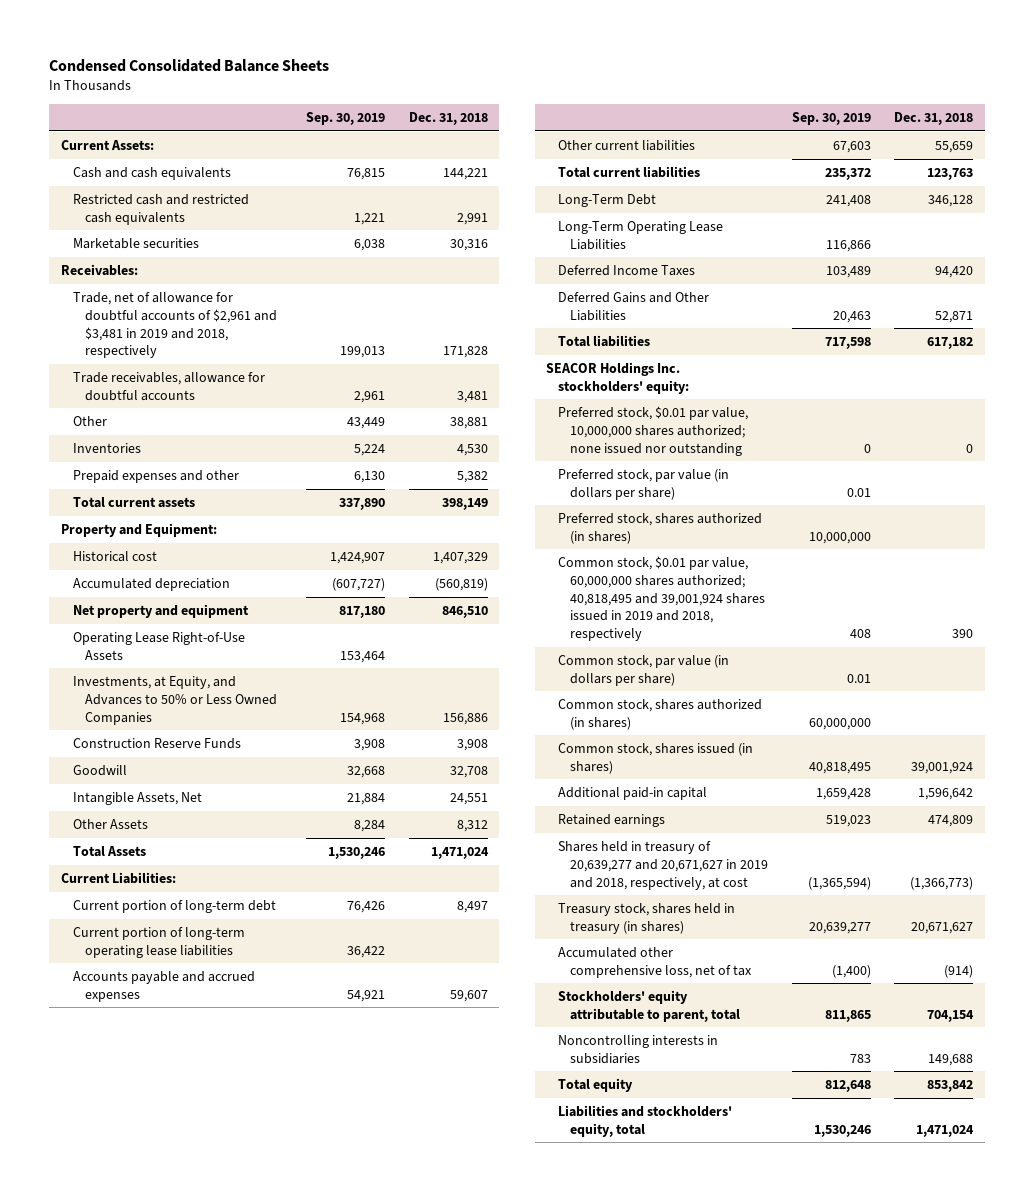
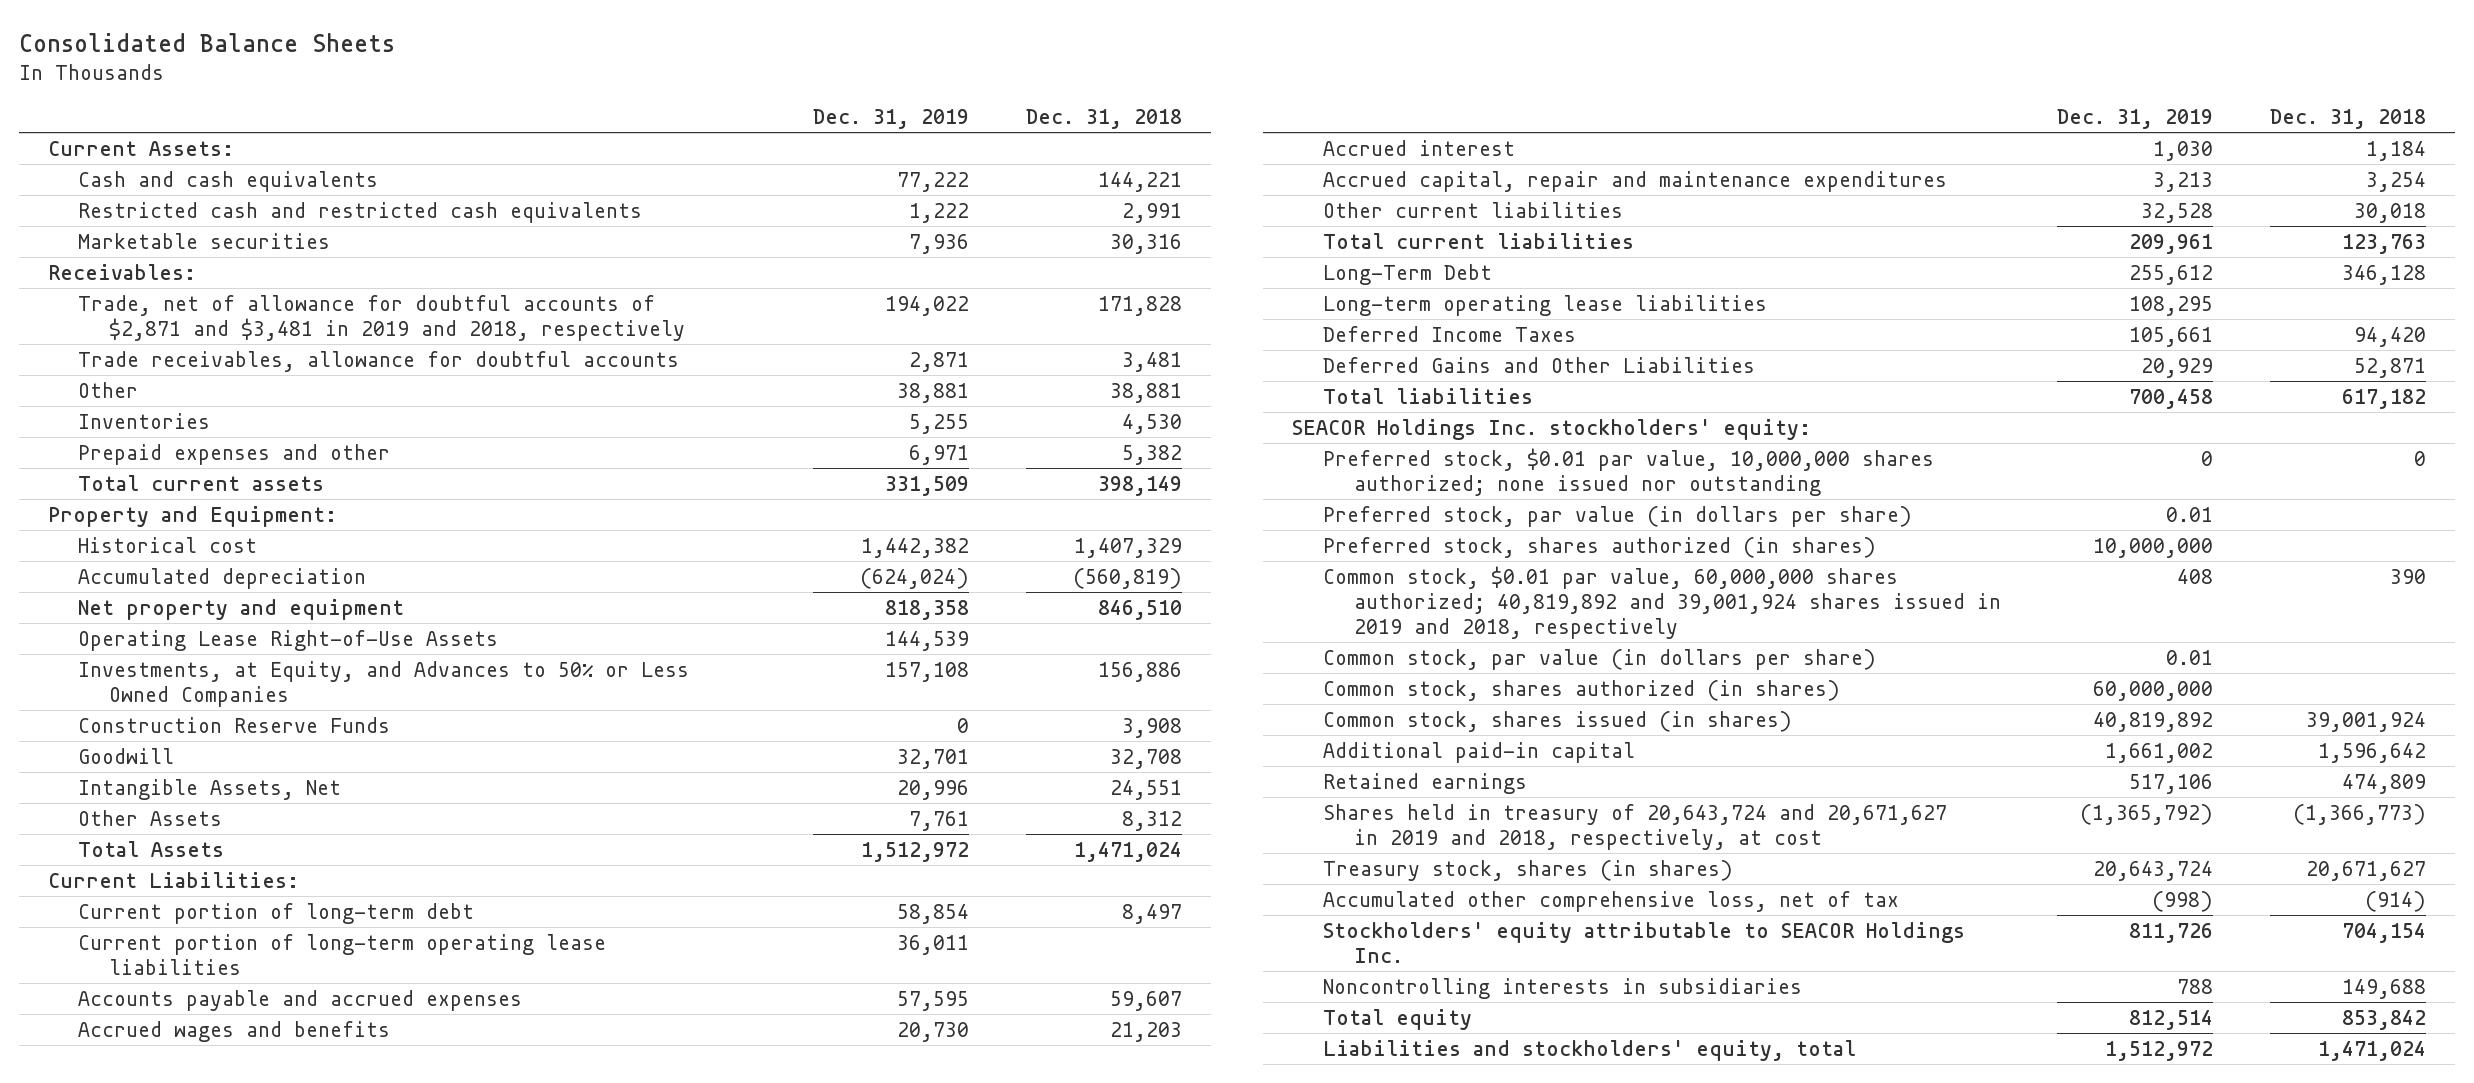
- Condensed Consolidated Balance Sheets
+ Consolidated Balance Sheets
- | Sep. 30, 2019 | Dec. 31, 2018
+ | Dec. 31, 2019 | Dec. 31, 2018
- Trade, net of allowance for doubtful accounts of $2,961 and $3,481 in 2019 and 2018, respectively | 199,013 | 171,828
+ Trade, net of allowance for doubtful accounts of $2,871 and $3,481 in 2019 and 2018, respectively | 194,022 | 171,828
- Other current liabilities | 67,603 | 55,659
+ Accrued wages and benefits | 20,730 | 21,203
+ Accrued interest | 1,030 | 1,184
+ Accrued capital, repair and maintenance expenditures | 3,213 | 3,254
+ Other current liabilities | 32,528 | 30,018
- Long-Term Operating Lease Liabilities | 116,866 |
+ Long-term operating lease liabilities | 108,295 |
- Common stock, $0.01 par value, 60,000,000 shares authorized; 40,818,495 and 39,001,924 shares issued in 2019 and 2018, respectively | 408 | 390
+ Common stock, $0.01 par value, 60,000,000 shares authorized; 40,819,892 and 39,001,924 shares issued in 2019 and 2018, respectively | 408 | 390
- Shares held in treasury of 20,639,277 and 20,671,627 in 2019 and 2018, respectively, at cost | (1,365,594) | (1,366,773)
- Treasury stock, shares held in treasury (in shares) | 20,639,277 | 20,671,627
+ Shares held in treasury of 20,643,724 and 20,671,627 in 2019 and 2018, respectively, at cost | (1,365,792) | (1,366,773)
+ Treasury stock, shares (in shares) | 20,643,724 | 20,671,627
- Stockholders' equity attributable to parent, total | 811,865 | 704,154
+ Stockholders' equity attributable to SEACOR Holdings Inc. | 811,726 | 704,154

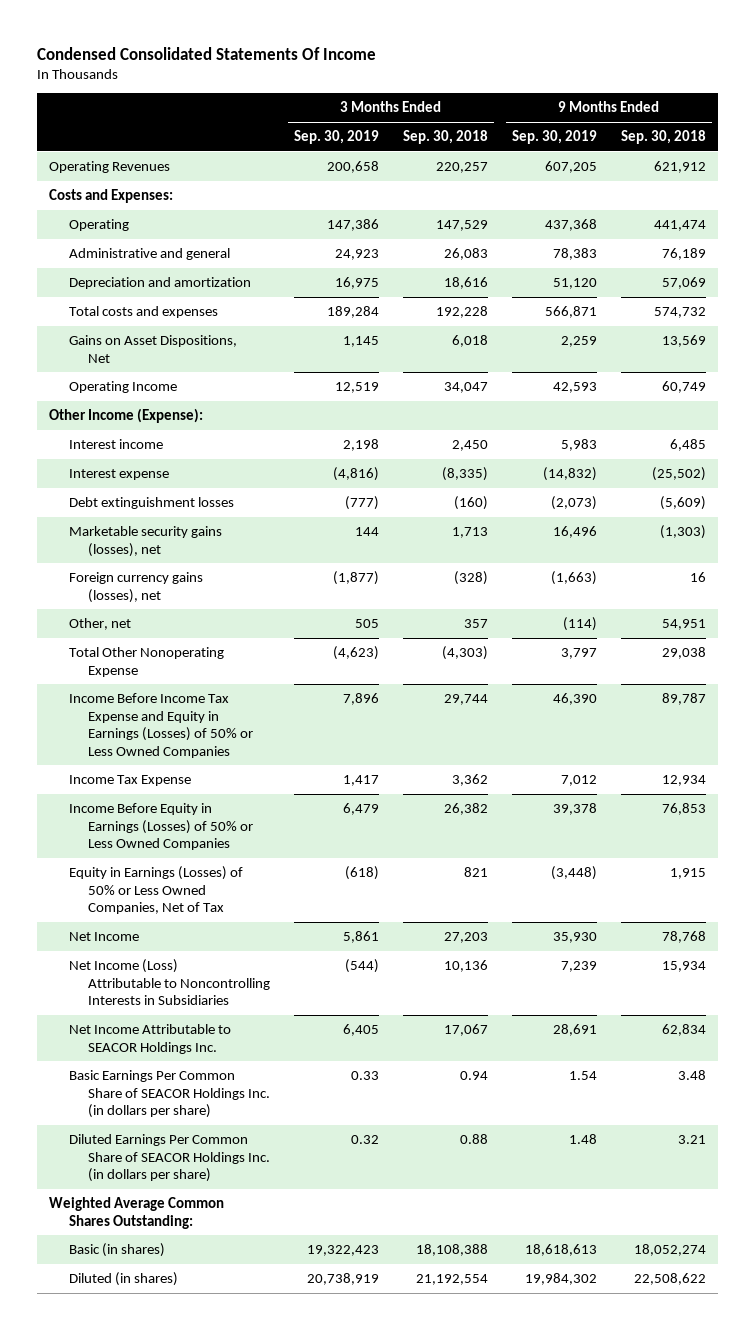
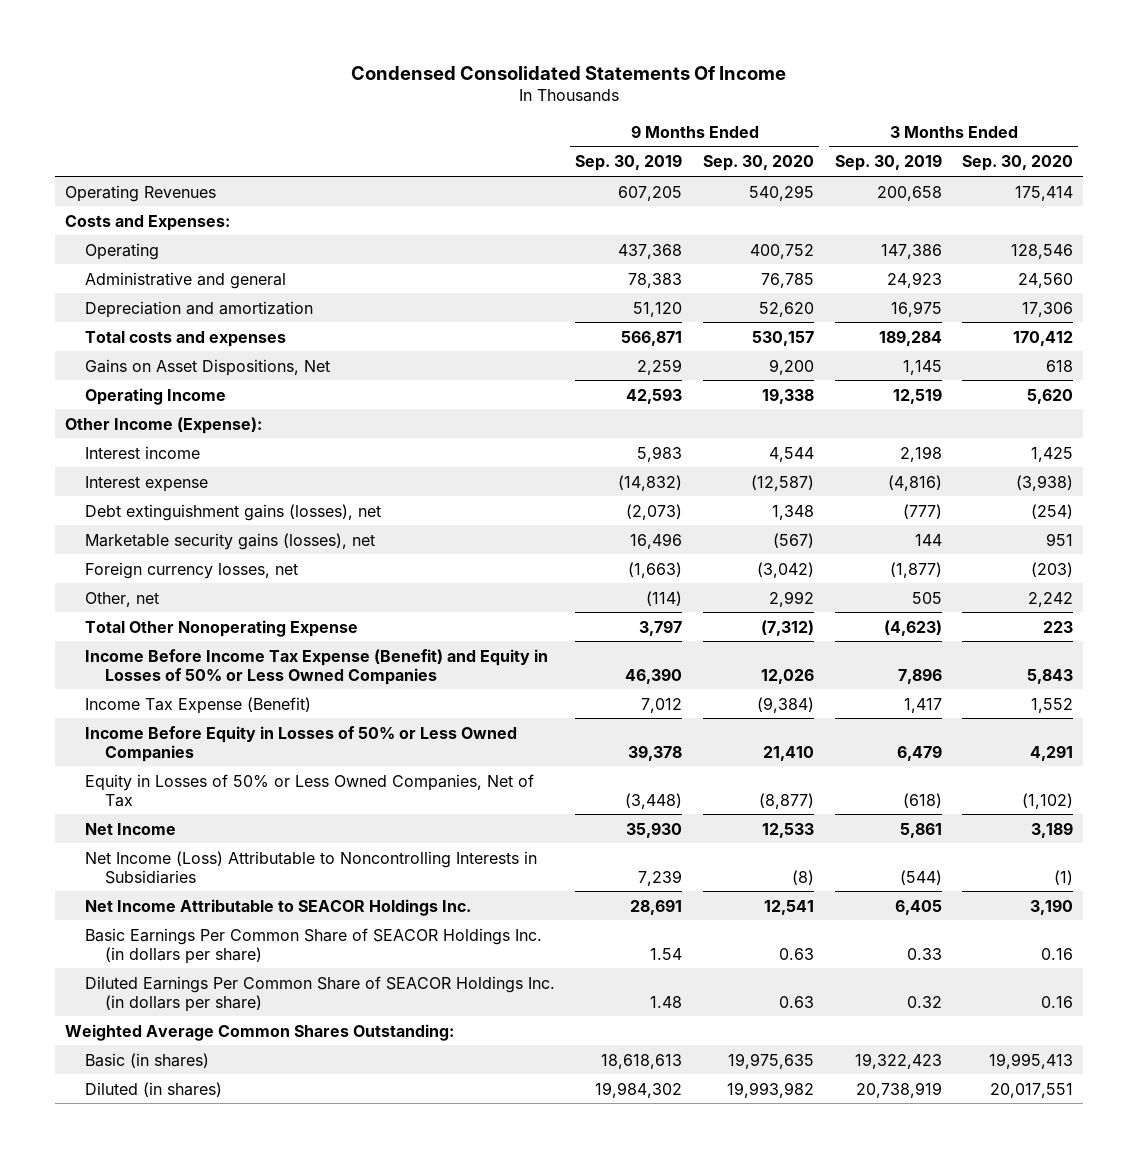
- | 3 Months Ended Sep. 30, 2019 | 3 Months Ended Sep. 30, 2018 | 9 Months Ended Sep. 30, 2019 | 9 Months Ended Sep. 30, 2018
+ | 9 Months Ended Sep. 30, 2019 | 9 Months Ended Sep. 30, 2020 | 3 Months Ended Sep. 30, 2019 | 3 Months Ended Sep. 30, 2020
- Debt extinguishment losses | (777) | (160) | (2,073) | (5,609)
+ Debt extinguishment gains (losses), net | (2,073) | 1,348 | (777) | (254)
- Foreign currency gains (losses), net | (1,877) | (328) | (1,663) | 16
+ Foreign currency losses, net | (1,663) | (3,042) | (1,877) | (203)
- Income Before Income Tax Expense and Equity in Earnings (Losses) of 50% or Less Owned Companies | 7,896 | 29,744 | 46,390 | 89,787
- Income Tax Expense | 1,417 | 3,362 | 7,012 | 12,934
- Income Before Equity in Earnings (Losses) of 50% or Less Owned Companies | 6,479 | 26,382 | 39,378 | 76,853
- Equity in Earnings (Losses) of 50% or Less Owned Companies, Net of Tax | (618) | 821 | (3,448) | 1,915
+ Income Before Income Tax Expense (Benefit) and Equity in Losses of 50% or Less Owned Companies | 46,390 | 12,026 | 7,896 | 5,843
+ Income Tax Expense (Benefit) | 7,012 | (9,384) | 1,417 | 1,552
+ Income Before Equity in Losses of 50% or Less Owned Companies | 39,378 | 21,410 | 6,479 | 4,291
+ Equity in Losses of 50% or Less Owned Companies, Net of Tax | (3,448) | (8,877) | (618) | (1,102)

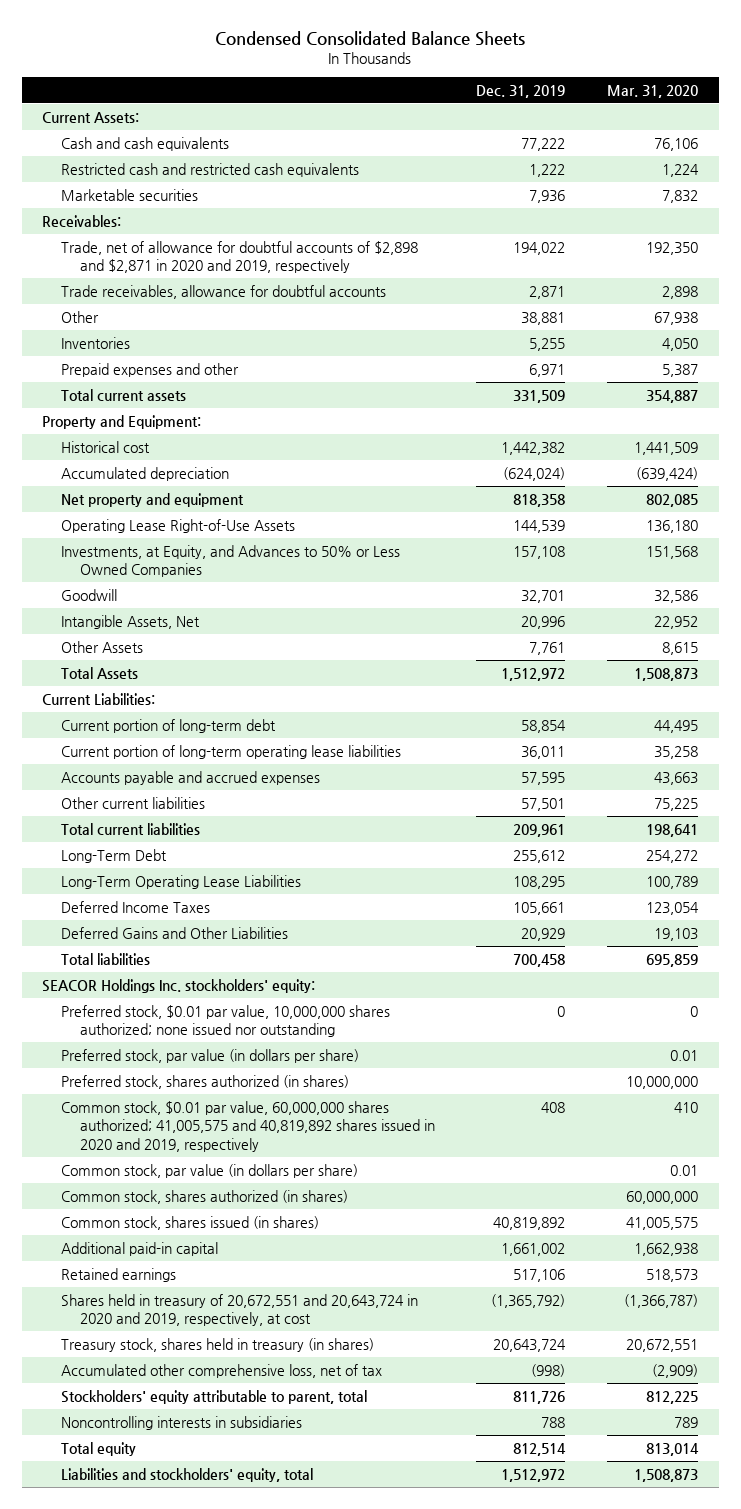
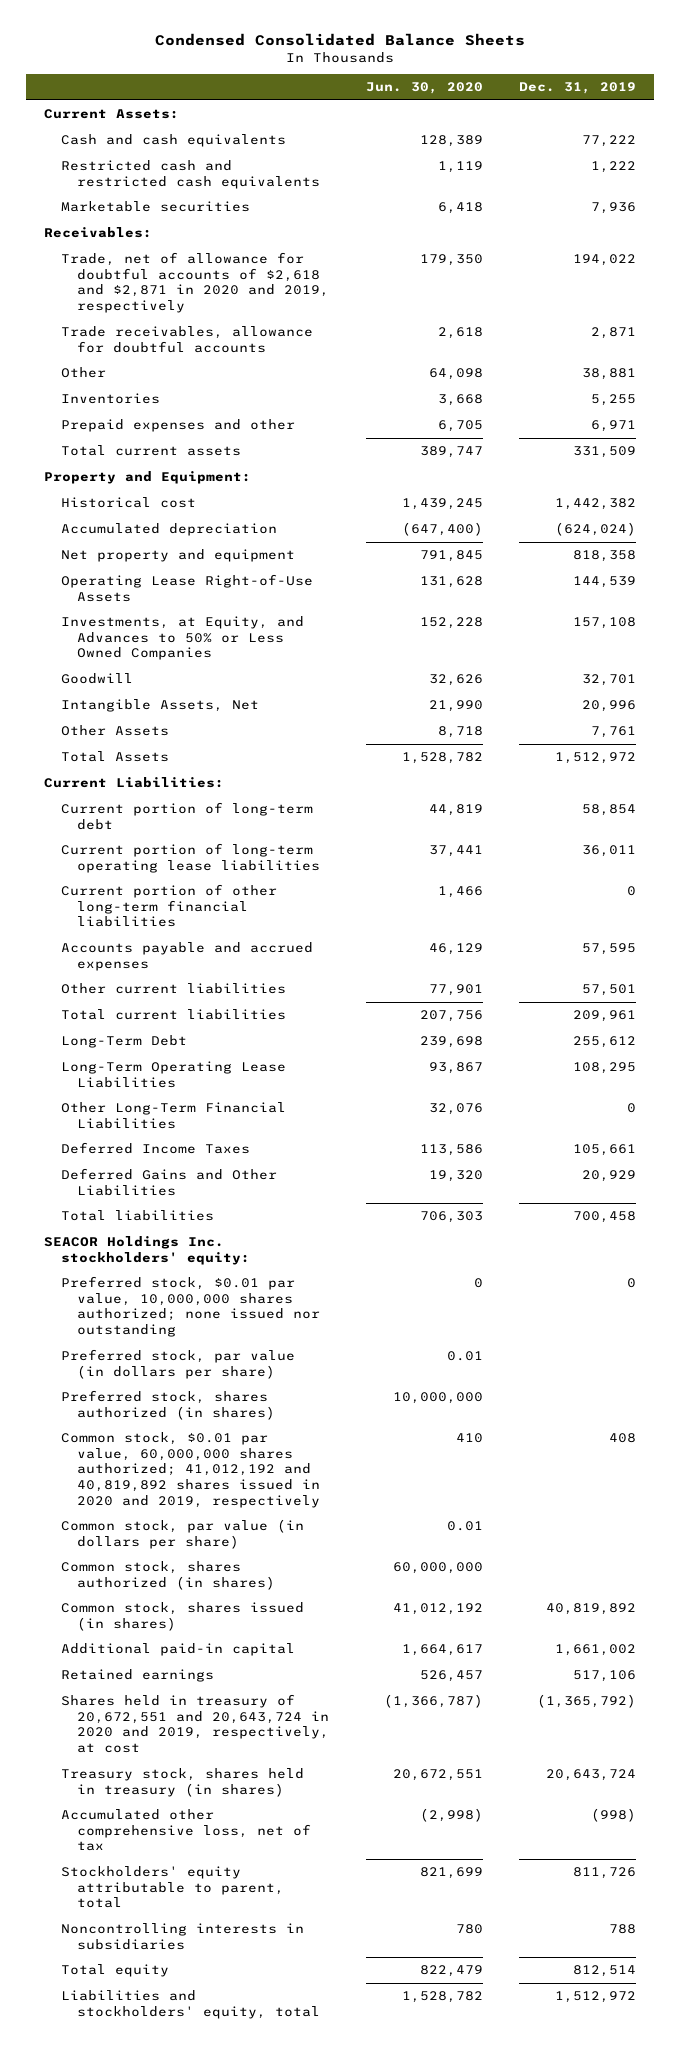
- | Dec. 31, 2019 | Mar. 31, 2020
+ | Jun. 30, 2020 | Dec. 31, 2019
- Trade, net of allowance for doubtful accounts of $2,898 and $2,871 in 2020 and 2019, respectively | 194,022 | 192,350
+ Trade, net of allowance for doubtful accounts of $2,618 and $2,871 in 2020 and 2019, respectively | 179,350 | 194,022
+ Current portion of other long-term financial liabilities | 1,466 | 0
+ Other Long-Term Financial Liabilities | 32,076 | 0
- Common stock, $0.01 par value, 60,000,000 shares authorized; 41,005,575 and 40,819,892 shares issued in 2020 and 2019, respectively | 408 | 410
+ Common stock, $0.01 par value, 60,000,000 shares authorized; 41,012,192 and 40,819,892 shares issued in 2020 and 2019, respectively | 410 | 408

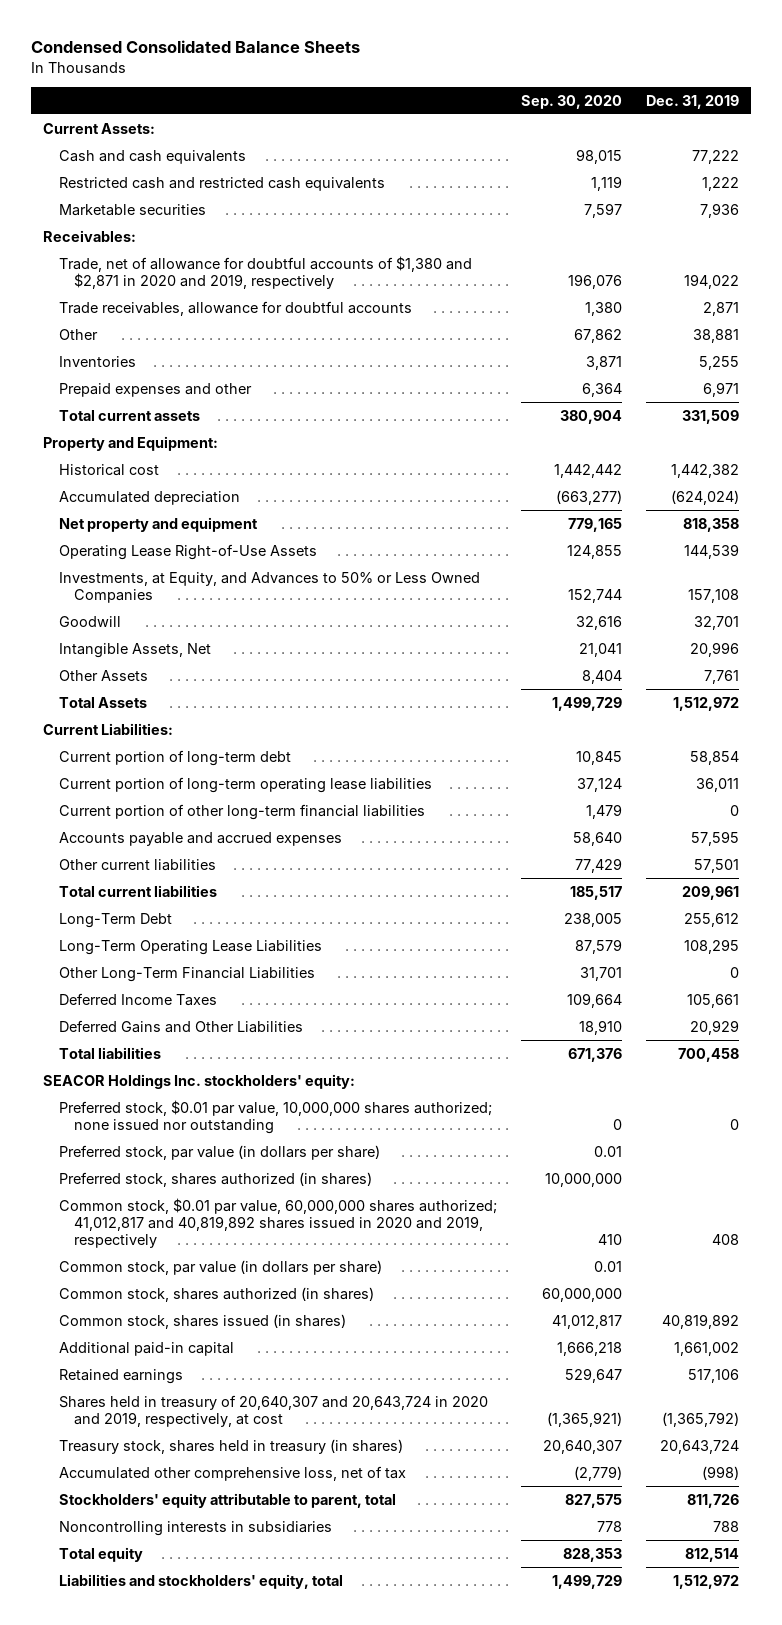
- | Jun. 30, 2020 | Dec. 31, 2019
+ | Sep. 30, 2020 | Dec. 31, 2019
- Trade, net of allowance for doubtful accounts of $2,618 and $2,871 in 2020 and 2019, respectively | 179,350 | 194,022
+ Trade, net of allowance for doubtful accounts of $1,380 and $2,871 in 2020 and 2019, respectively | 196,076 | 194,022
- Common stock, $0.01 par value, 60,000,000 shares authorized; 41,012,192 and 40,819,892 shares issued in 2020 and 2019, respectively | 410 | 408
+ Common stock, $0.01 par value, 60,000,000 shares authorized; 41,012,817 and 40,819,892 shares issued in 2020 and 2019, respectively | 410 | 408
- Shares held in treasury of 20,672,551 and 20,643,724 in 2020 and 2019, respectively, at cost | (1,366,787) | (1,365,792)
+ Shares held in treasury of 20,640,307 and 20,643,724 in 2020 and 2019, respectively, at cost | (1,365,921) | (1,365,792)

